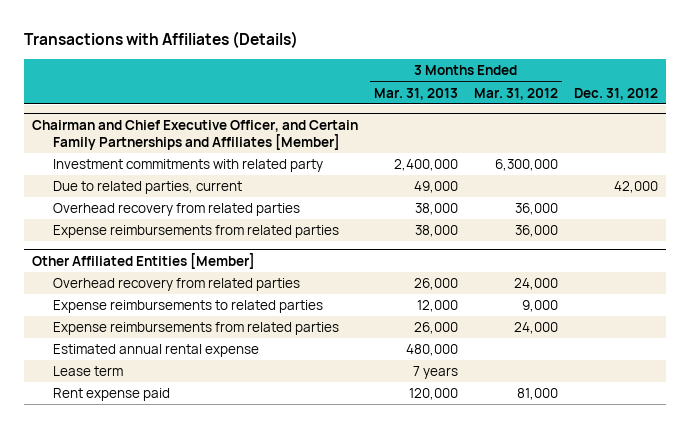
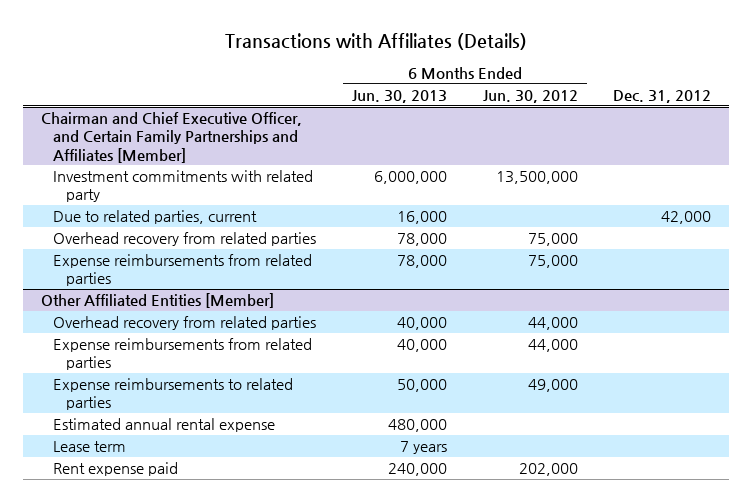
- | 3 Months Ended Mar. 31, 2013 | 3 Months Ended Mar. 31, 2012 | Dec. 31, 2012
+ | 6 Months Ended Jun. 30, 2013 | 6 Months Ended Jun. 30, 2012 | Dec. 31, 2012
@ Other Affiliated Entities [Member]
moved down: Expense reimbursements to related parties | 50,000 | 49,000 |

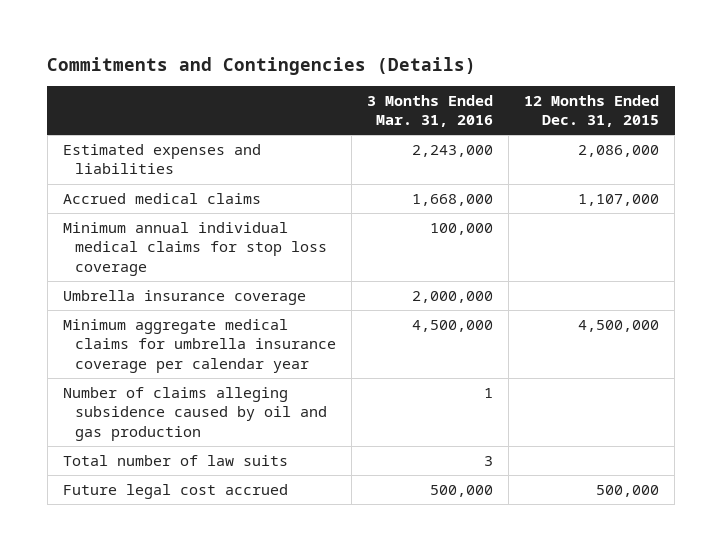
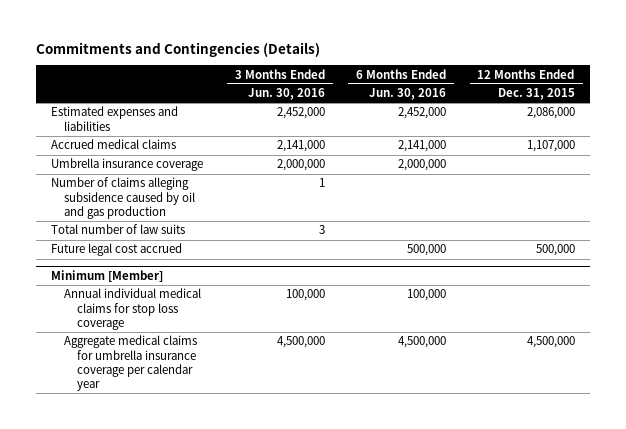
- | 3 Months Ended Mar. 31, 2016 | 12 Months Ended Dec. 31, 2015
+ | 3 Months Ended Jun. 30, 2016 | 6 Months Ended Jun. 30, 2016 | 12 Months Ended Dec. 31, 2015
- Minimum annual individual medical claims for stop loss coverage | 100,000 |
- Minimum aggregate medical claims for umbrella insurance coverage per calendar year | 4,500,000 | 4,500,000
+ Minimum [Member]
+ Annual individual medical claims for stop loss coverage | 100,000 | 100,000 |
+ Aggregate medical claims for umbrella insurance coverage per calendar year | 4,500,000 | 4,500,000 | 4,500,000

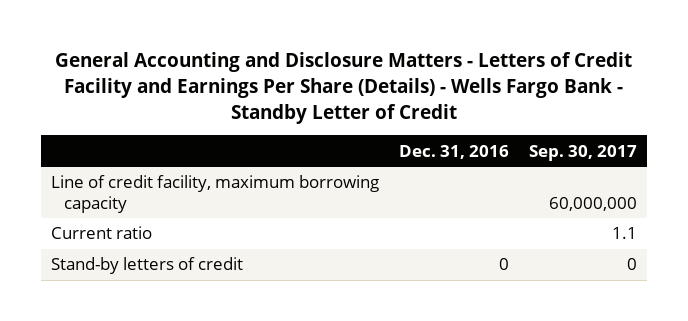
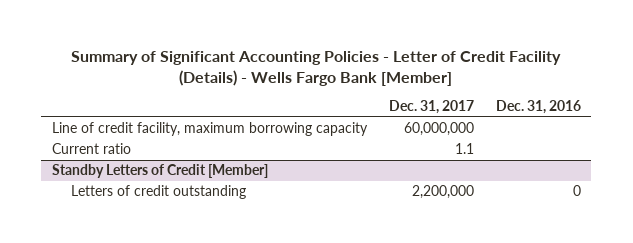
- General Accounting and Disclosure Matters - Letters of Credit Facility and Earnings Per Share (Details) - Wells Fargo Bank - Standby Letter of Credit
+ Summary of Significant Accounting Policies - Letter of Credit Facility (Details) - Wells Fargo Bank [Member]
- | Dec. 31, 2016 | Sep. 30, 2017
+ | Dec. 31, 2017 | Dec. 31, 2016
- Stand-by letters of credit | 0 | 0
+ Standby Letters of Credit [Member]
+ Letters of credit outstanding | 2,200,000 | 0

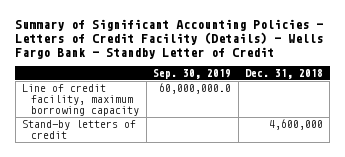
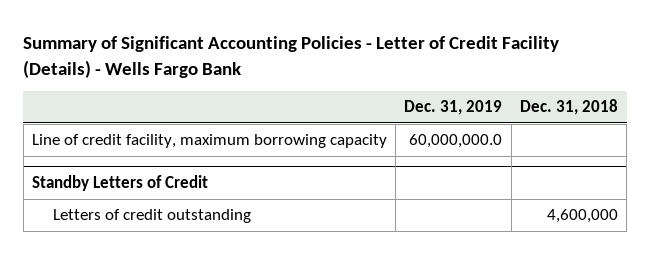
- Summary of Significant Accounting Policies - Letters of Credit Facility (Details) - Wells Fargo Bank - Standby Letter of Credit
+ Summary of Significant Accounting Policies - Letter of Credit Facility (Details) - Wells Fargo Bank
- | Sep. 30, 2019 | Dec. 31, 2018
+ | Dec. 31, 2019 | Dec. 31, 2018
- Stand-by letters of credit | | 4,600,000
+ Standby Letters of Credit
+ Letters of credit outstanding | | 4,600,000

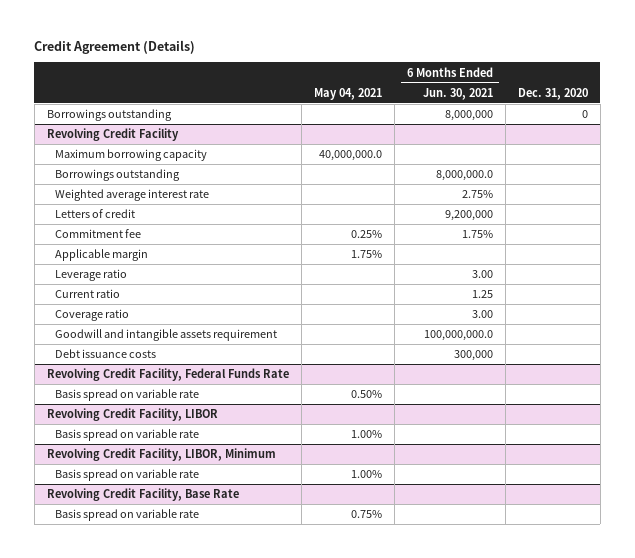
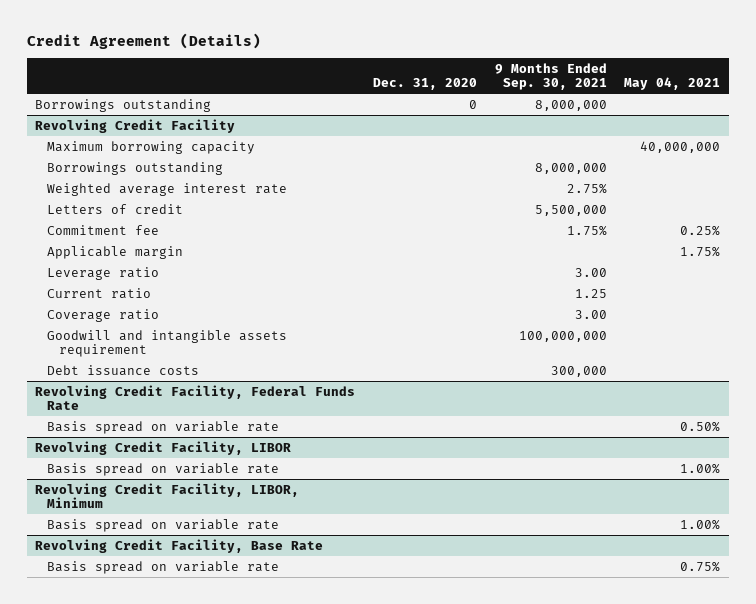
- | May 04, 2021 | 6 Months Ended Jun. 30, 2021 | Dec. 31, 2020
+ | Dec. 31, 2020 | 9 Months Ended Sep. 30, 2021 | May 04, 2021
@ Revolving Credit Facility
- Maximum borrowing capacity | 40,000,000.0 | |
+ Maximum borrowing capacity | | | 40,000,000

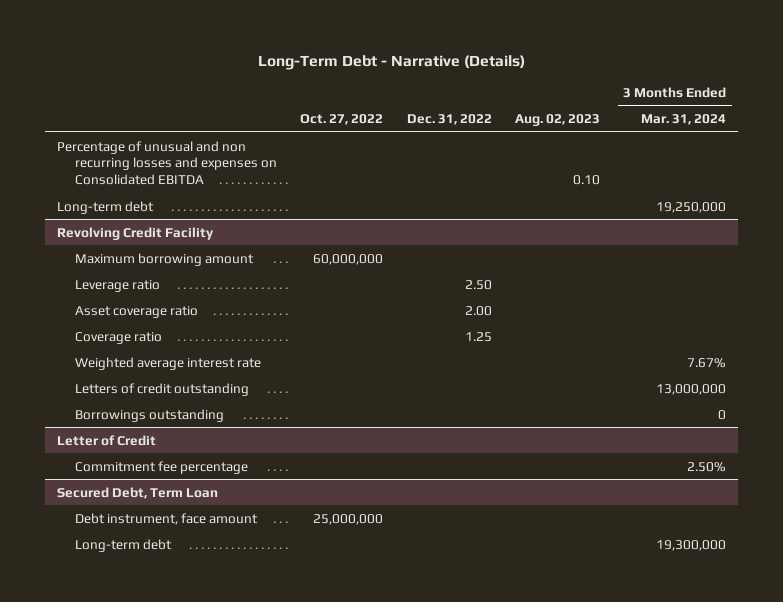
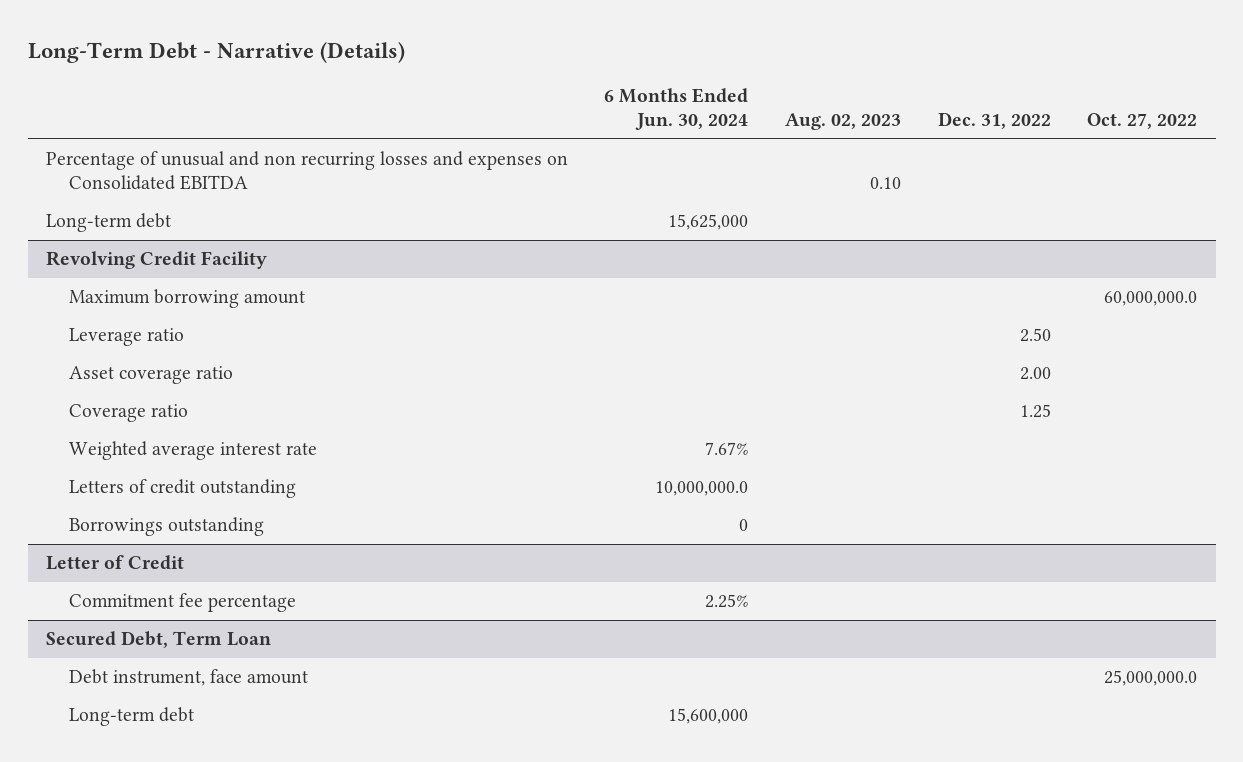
- | Oct. 27, 2022 | Dec. 31, 2022 | Aug. 02, 2023 | 3 Months Ended Mar. 31, 2024
+ | 6 Months Ended Jun. 30, 2024 | Aug. 02, 2023 | Dec. 31, 2022 | Oct. 27, 2022
@ Revolving Credit Facility
- Maximum borrowing amount | 60,000,000 | | |
+ Maximum borrowing amount | | | | 60,000,000.0
@ Secured Debt, Term Loan
- Debt instrument, face amount | 25,000,000 | | |
+ Debt instrument, face amount | | | | 25,000,000.0

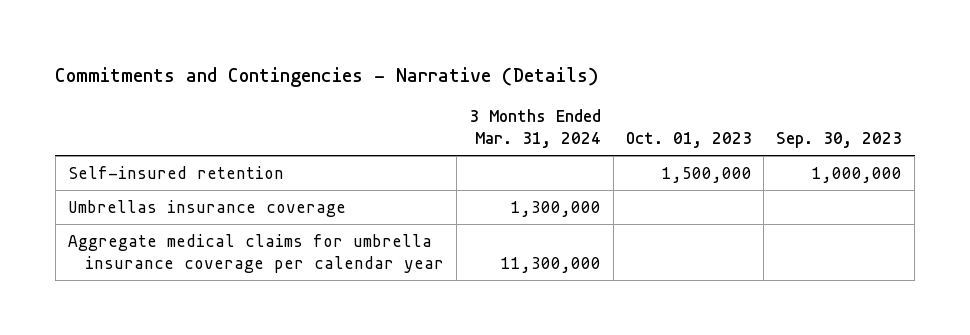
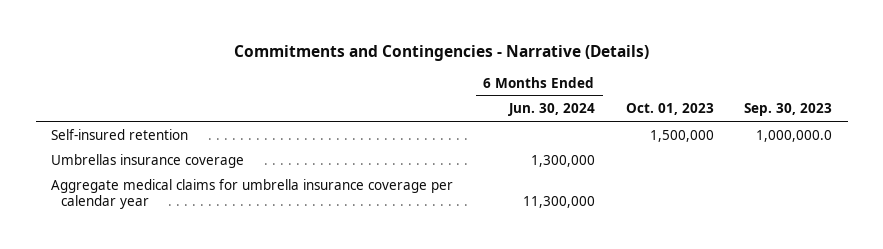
- | 3 Months Ended Mar. 31, 2024 | Oct. 01, 2023 | Sep. 30, 2023
+ | 6 Months Ended Jun. 30, 2024 | Oct. 01, 2023 | Sep. 30, 2023
- Self-insured retention | | 1,500,000 | 1,000,000
+ Self-insured retention | | 1,500,000 | 1,000,000.0

